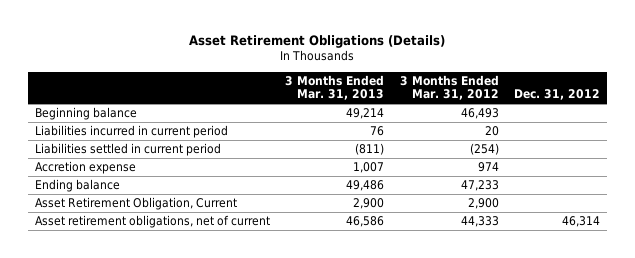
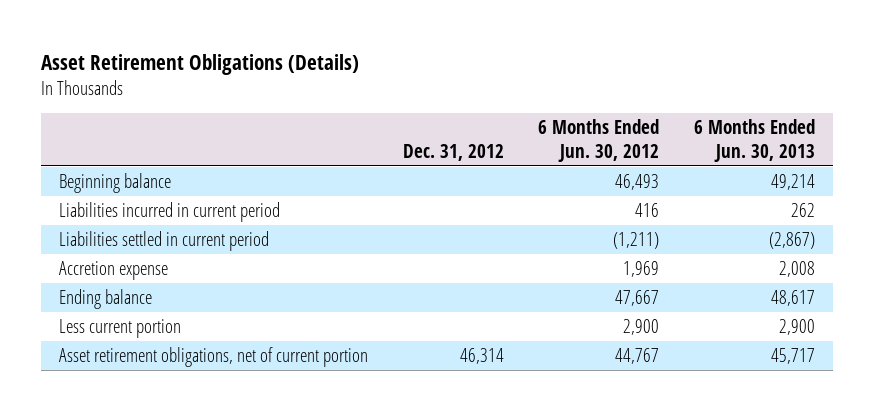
- | 3 Months Ended Mar. 31, 2013 | 3 Months Ended Mar. 31, 2012 | Dec. 31, 2012
+ | Dec. 31, 2012 | 6 Months Ended Jun. 30, 2012 | 6 Months Ended Jun. 30, 2013
- Asset Retirement Obligation, Current | 2,900 | 2,900 |
- Asset retirement obligations, net of current | 46,586 | 44,333 | 46,314
+ Less current portion | | 2,900 | 2,900
+ Asset retirement obligations, net of current portion | 46,314 | 44,767 | 45,717

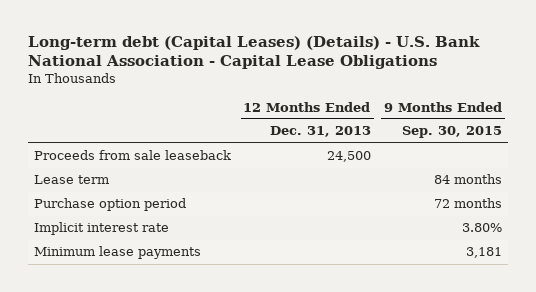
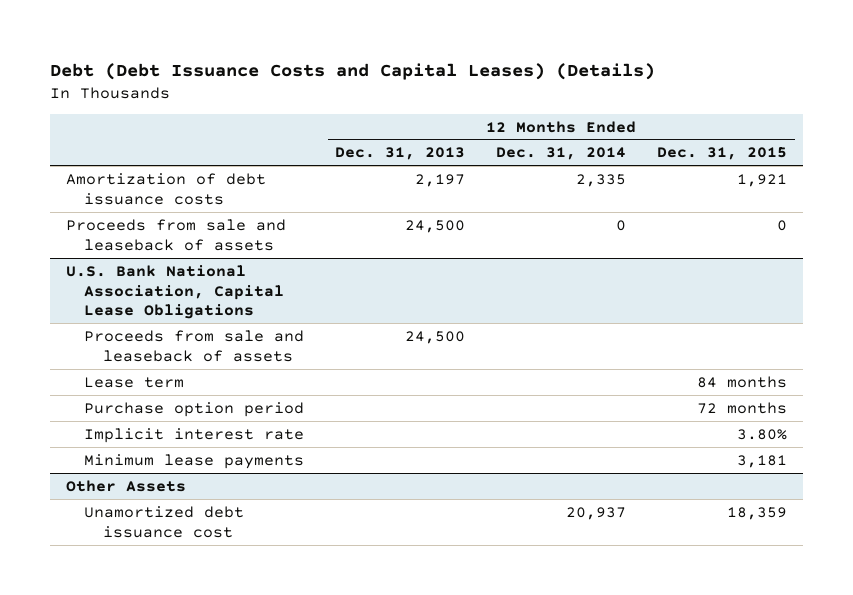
- Long-term debt (Capital Leases) (Details) - U.S. Bank National Association - Capital Lease Obligations
+ Debt (Debt Issuance Costs and Capital Leases) (Details)
- | 12 Months Ended Dec. 31, 2013 | 9 Months Ended Sep. 30, 2015
+ | 12 Months Ended Dec. 31, 2013 | 12 Months Ended Dec. 31, 2014 | 12 Months Ended Dec. 31, 2015
- Proceeds from sale leaseback | 24,500 |
- Lease term | | 84 months
- Purchase option period | | 72 months
- Implicit interest rate | | 3.80%
- Minimum lease payments | | 3,181
+ Amortization of debt issuance costs | 2,197 | 2,335 | 1,921
+ Proceeds from sale and leaseback of assets | 24,500 | 0 | 0
+ U.S. Bank National Association, Capital Lease Obligations
+ Proceeds from sale and leaseback of assets | 24,500 | |
+ Lease term | | | 84 months
+ Purchase option period | | | 72 months
+ Implicit interest rate | | | 3.80%
+ Minimum lease payments | | | 3,181
+ Other Assets
+ Unamortized debt issuance cost | | 20,937 | 18,359

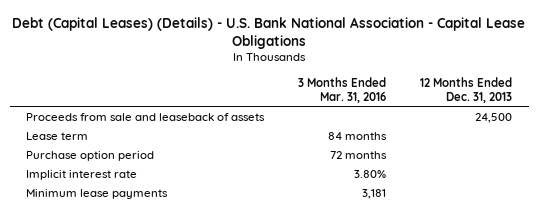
- Debt (Debt Issuance Costs and Capital Leases) (Details)
+ Debt (Capital Leases) (Details) - U.S. Bank National Association - Capital Lease Obligations
- | 12 Months Ended Dec. 31, 2013 | 12 Months Ended Dec. 31, 2014 | 12 Months Ended Dec. 31, 2015
+ | 3 Months Ended Mar. 31, 2016 | 12 Months Ended Dec. 31, 2013
- Amortization of debt issuance costs | 2,197 | 2,335 | 1,921
- U.S. Bank National Association, Capital Lease Obligations
- Proceeds from sale and leaseback of assets | 24,500 | |
- Lease term | | | 84 months
- Purchase option period | | | 72 months
- Implicit interest rate | | | 3.80%
- Minimum lease payments | | | 3,181
- Other Assets
- Unamortized debt issuance cost | | 20,937 | 18,359
+ Lease term | 84 months |
+ Purchase option period | 72 months |
+ Implicit interest rate | 3.80% |
+ Minimum lease payments | 3,181 |

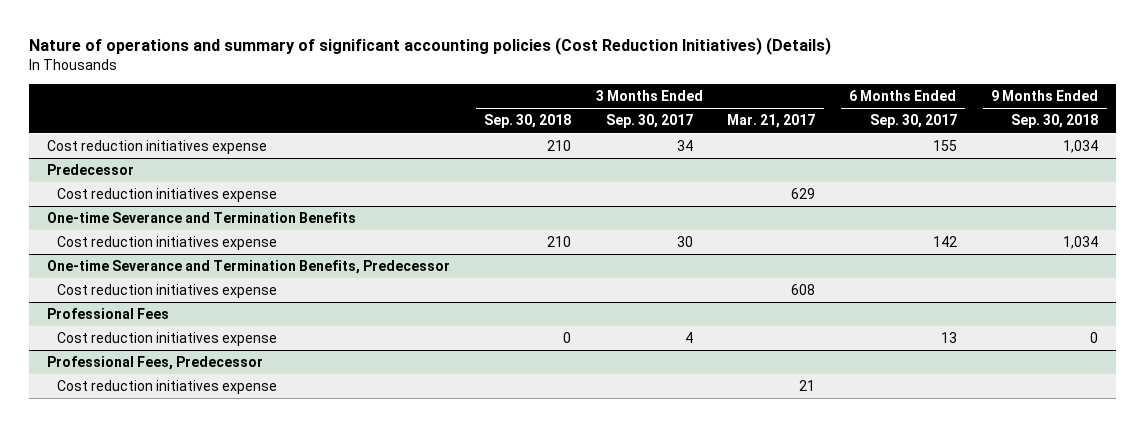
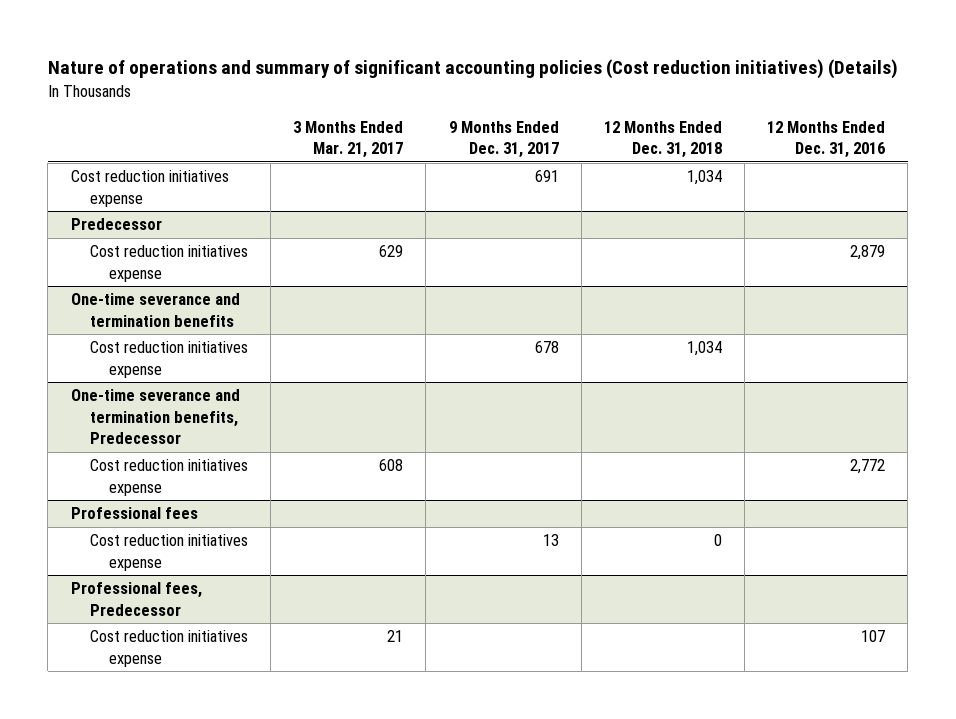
- Nature of operations and summary of significant accounting policies (Cost Reduction Initiatives) (Details)
+ Nature of operations and summary of significant accounting policies (Cost reduction initiatives) (Details)
- | 3 Months Ended Sep. 30, 2018 | 3 Months Ended Sep. 30, 2017 | 3 Months Ended Mar. 21, 2017 | 6 Months Ended Sep. 30, 2017 | 9 Months Ended Sep. 30, 2018
+ | 3 Months Ended Mar. 21, 2017 | 9 Months Ended Dec. 31, 2017 | 12 Months Ended Dec. 31, 2018 | 12 Months Ended Dec. 31, 2016
- One-time Severance and Termination Benefits
+ One-time severance and termination benefits
- One-time Severance and Termination Benefits, Predecessor
+ One-time severance and termination benefits, Predecessor
- Professional Fees
+ Professional fees
- Professional Fees, Predecessor
+ Professional fees, Predecessor

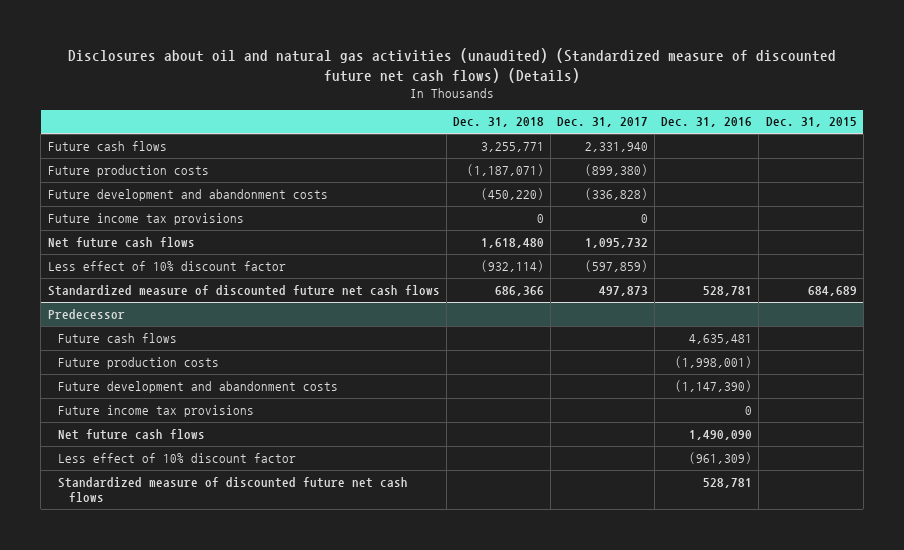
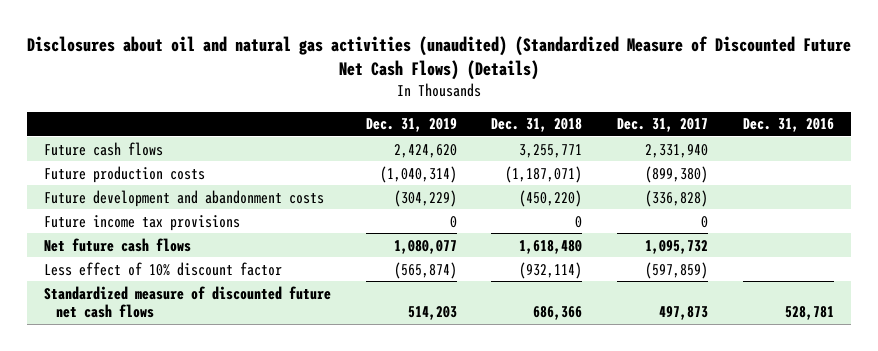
- Disclosures about oil and natural gas activities (unaudited) (Standardized measure of discounted future net cash flows) (Details)
+ Disclosures about oil and natural gas activities (unaudited) (Standardized Measure of Discounted Future Net Cash Flows) (Details)
- | Dec. 31, 2018 | Dec. 31, 2017 | Dec. 31, 2016 | Dec. 31, 2015
+ | Dec. 31, 2019 | Dec. 31, 2018 | Dec. 31, 2017 | Dec. 31, 2016
- Predecessor
- Future cash flows | | | 4,635,481 |
- Future production costs | | | (1,998,001) |
- Future development and abandonment costs | | | (1,147,390) |
- Future income tax provisions | | | 0 |
- Net future cash flows | | | 1,490,090 |
- Less effect of 10% discount factor | | | (961,309) |
- Standardized measure of discounted future net cash flows | | | 528,781 |

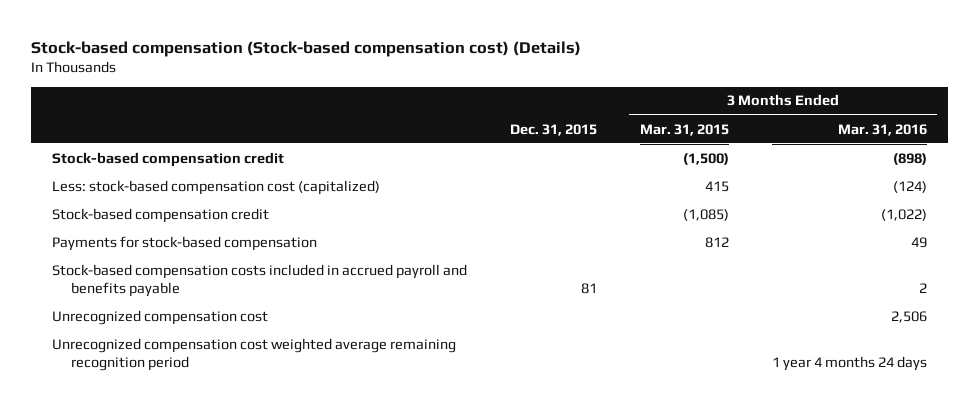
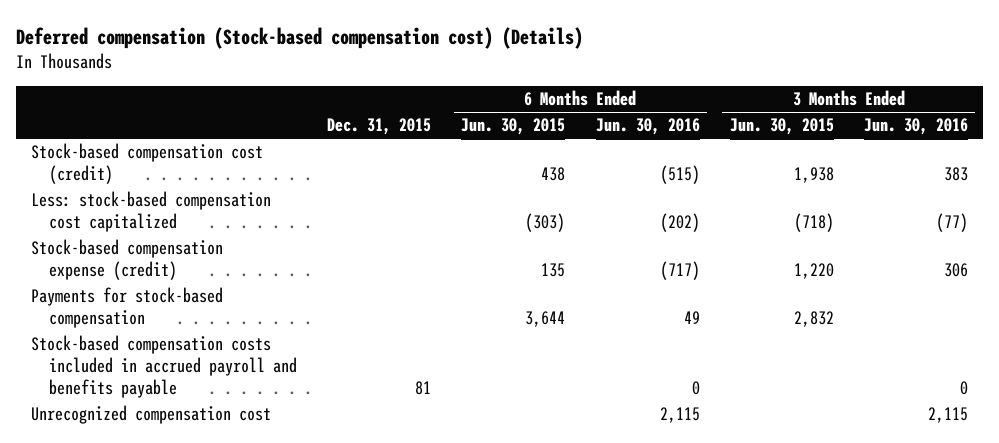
- Stock-based compensation (Stock-based compensation cost) (Details)
+ Deferred compensation (Stock-based compensation cost) (Details)
- | Dec. 31, 2015 | 3 Months Ended Mar. 31, 2015 | 3 Months Ended Mar. 31, 2016
+ | Dec. 31, 2015 | 6 Months Ended Jun. 30, 2015 | 6 Months Ended Jun. 30, 2016 | 3 Months Ended Jun. 30, 2015 | 3 Months Ended Jun. 30, 2016
- Stock-based compensation credit | | (1,500) | (898)
- Less: stock-based compensation cost (capitalized) | | 415 | (124)
- Stock-based compensation credit | | (1,085) | (1,022)
+ Stock-based compensation cost (credit) | | 438 | (515) | 1,938 | 383
+ Less: stock-based compensation cost capitalized | | (303) | (202) | (718) | (77)
+ Stock-based compensation expense (credit) | | 135 | (717) | 1,220 | 306
- Unrecognized compensation cost weighted average remaining recognition period | | | 1 year 4 months 24 days

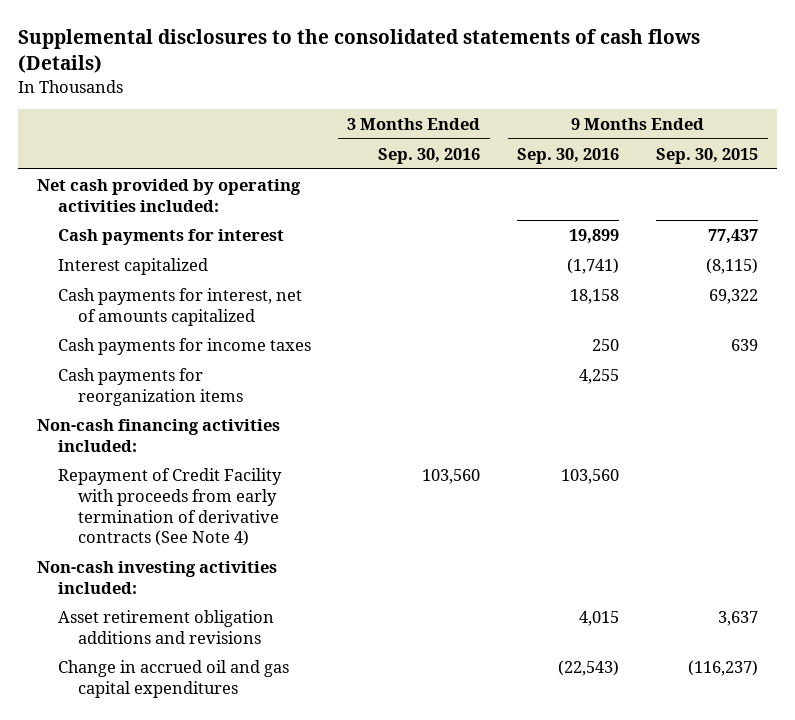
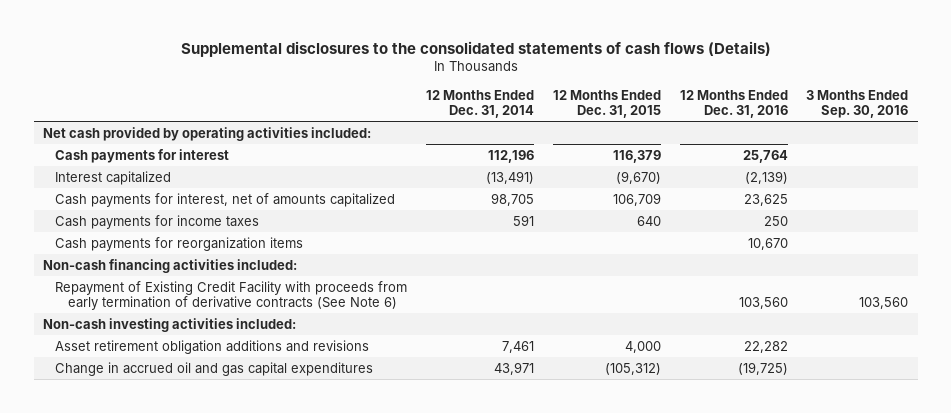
- | 3 Months Ended Sep. 30, 2016 | 9 Months Ended Sep. 30, 2016 | 9 Months Ended Sep. 30, 2015
+ | 12 Months Ended Dec. 31, 2014 | 12 Months Ended Dec. 31, 2015 | 12 Months Ended Dec. 31, 2016 | 3 Months Ended Sep. 30, 2016
- Repayment of Credit Facility with proceeds from early termination of derivative contracts (See Note 4) | 103,560 | 103,560 |
+ Repayment of Existing Credit Facility with proceeds from early termination of derivative contracts (See Note 6) | | | 103,560 | 103,560

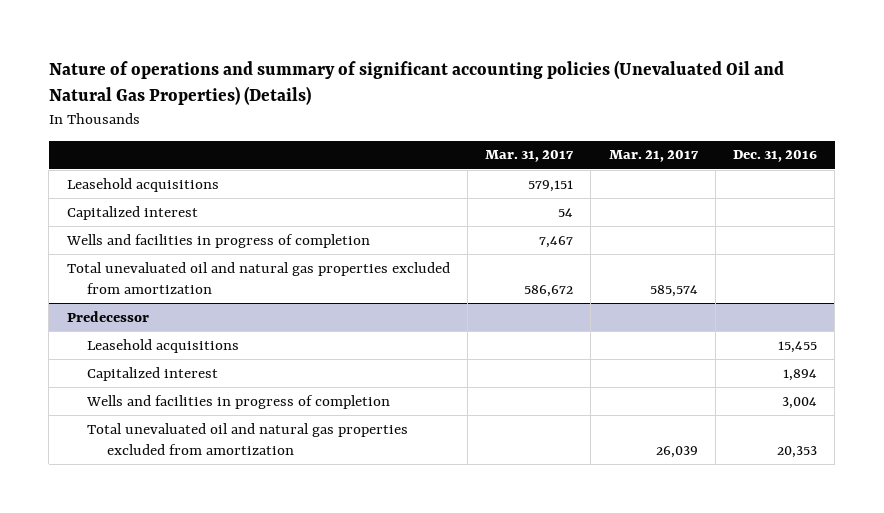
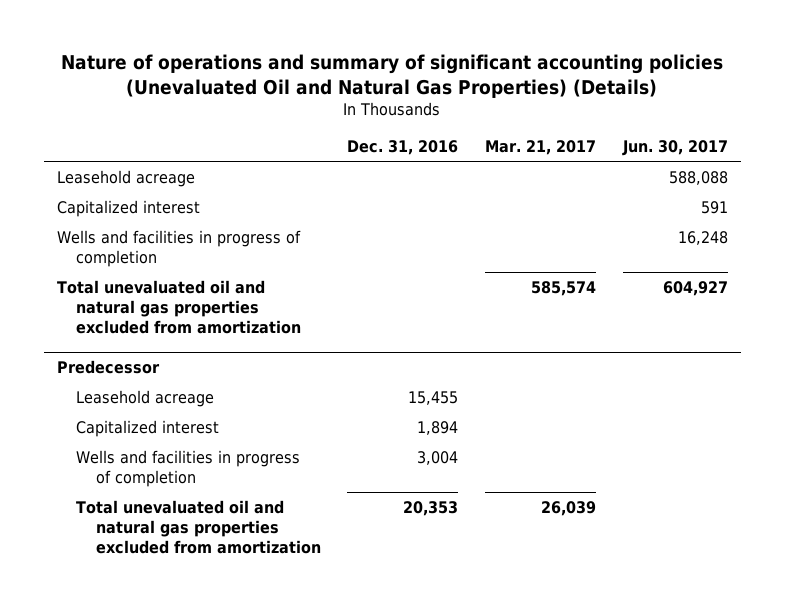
- | Mar. 31, 2017 | Mar. 21, 2017 | Dec. 31, 2016
+ | Dec. 31, 2016 | Mar. 21, 2017 | Jun. 30, 2017
- Leasehold acquisitions | 579,151 | |
+ Leasehold acreage | | | 588,088
@ Predecessor
- Leasehold acquisitions | | | 15,455
+ Leasehold acreage | 15,455 | |

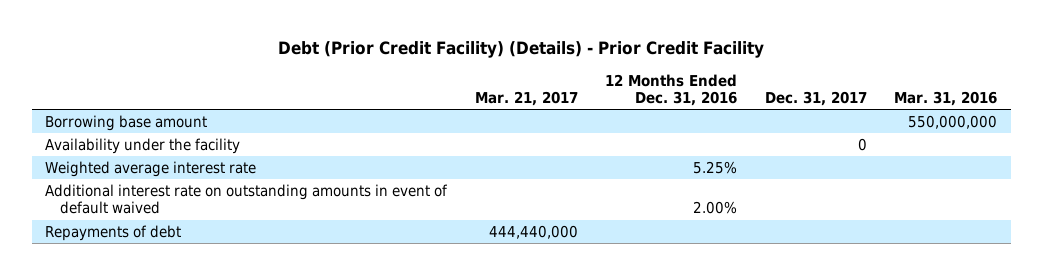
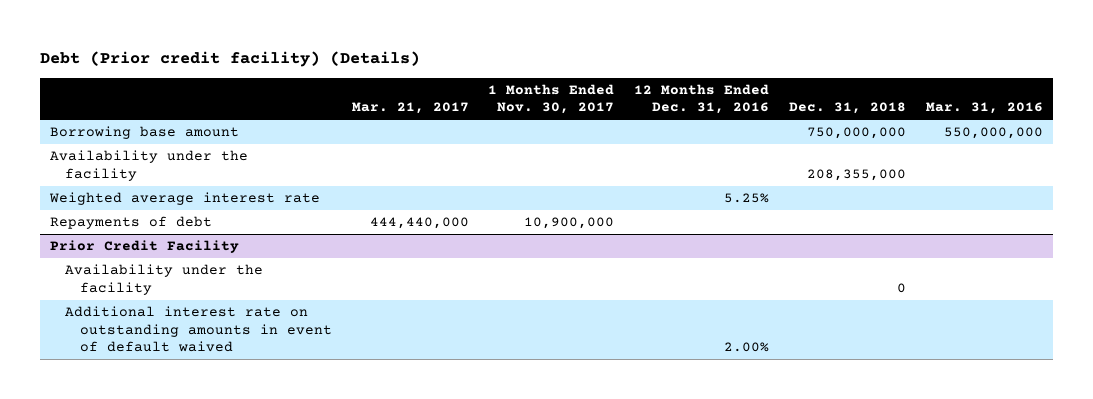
- Debt (Prior Credit Facility) (Details) - Prior Credit Facility
+ Debt (Prior credit facility) (Details)
- | Mar. 21, 2017 | 12 Months Ended Dec. 31, 2016 | Dec. 31, 2017 | Mar. 31, 2016
+ | Mar. 21, 2017 | 1 Months Ended Nov. 30, 2017 | 12 Months Ended Dec. 31, 2016 | Dec. 31, 2018 | Mar. 31, 2016
- Additional interest rate on outstanding amounts in event of default waived | | 2.00% | |
+ Prior Credit Facility
+ Availability under the facility | | | | 0 |
+ Additional interest rate on outstanding amounts in event of default waived | | | 2.00% | |

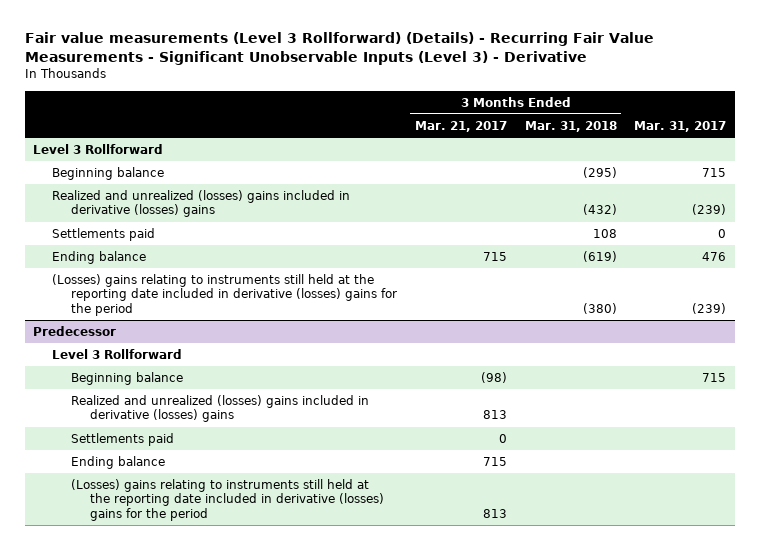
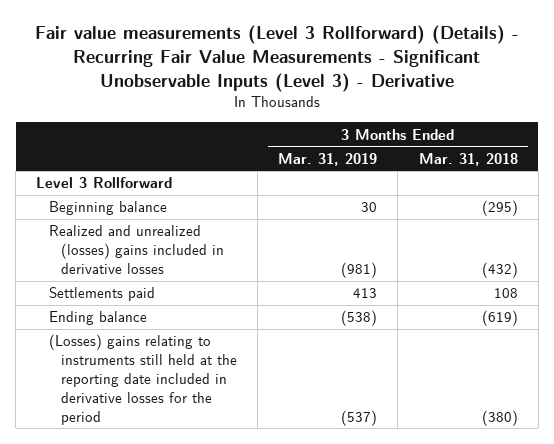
- | 3 Months Ended Mar. 21, 2017 | 3 Months Ended Mar. 31, 2018 | Mar. 31, 2017
+ | 3 Months Ended Mar. 31, 2019 | 3 Months Ended Mar. 31, 2018
- Realized and unrealized (losses) gains included in derivative (losses) gains | | (432) | (239)
+ Realized and unrealized (losses) gains included in derivative losses | (981) | (432)
- (Losses) gains relating to instruments still held at the reporting date included in derivative (losses) gains for the period | | (380) | (239)
- Predecessor
- Level 3 Rollforward
- Beginning balance | (98) | | 715
- Realized and unrealized (losses) gains included in derivative (losses) gains | 813 | |
- Settlements paid | 0 | |
- Ending balance | 715 | |
- (Losses) gains relating to instruments still held at the reporting date included in derivative (losses) gains for the period | 813 | |
+ (Losses) gains relating to instruments still held at the reporting date included in derivative losses for the period | (537) | (380)

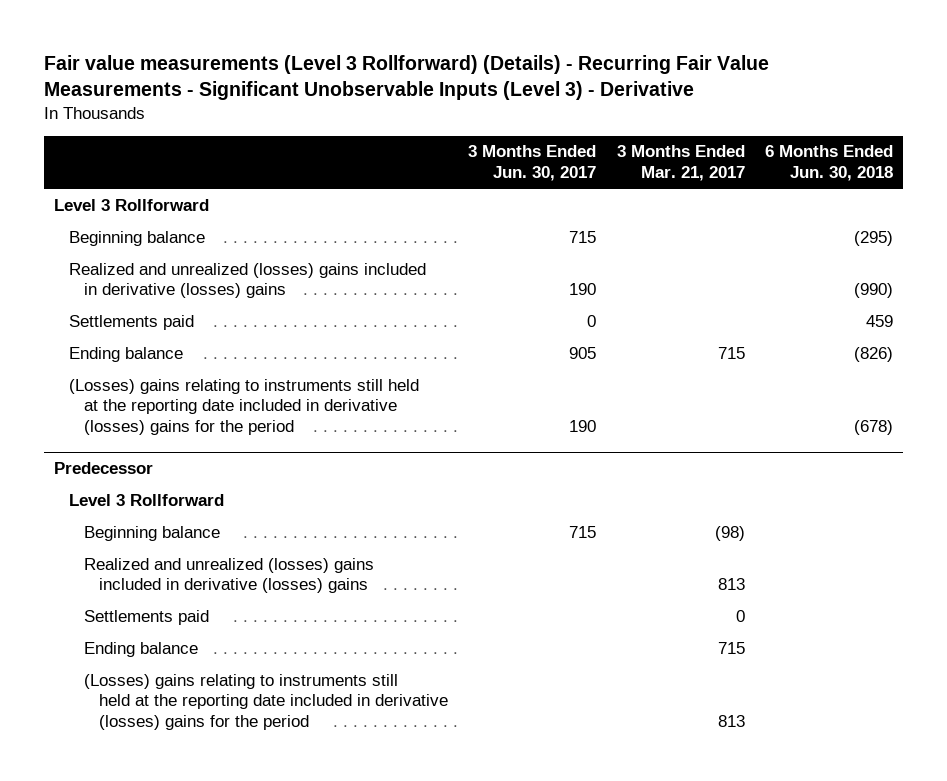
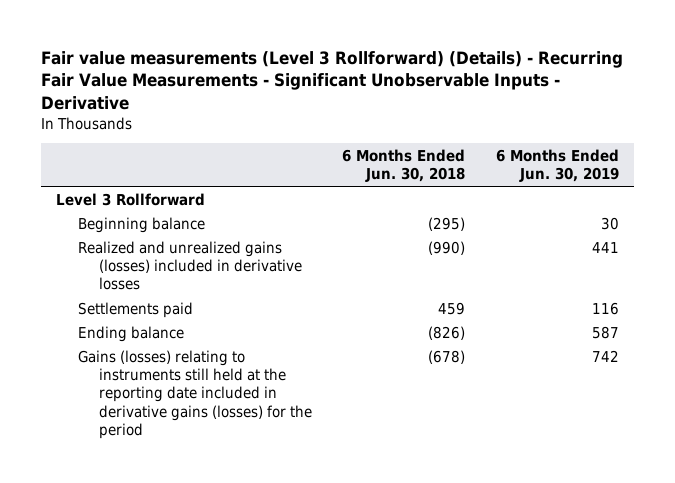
- Fair value measurements (Level 3 Rollforward) (Details) - Recurring Fair Value Measurements - Significant Unobservable Inputs (Level 3) - Derivative
+ Fair value measurements (Level 3 Rollforward) (Details) - Recurring Fair Value Measurements - Significant Unobservable Inputs - Derivative
- | 3 Months Ended Jun. 30, 2017 | 3 Months Ended Mar. 21, 2017 | 6 Months Ended Jun. 30, 2018
+ | 6 Months Ended Jun. 30, 2018 | 6 Months Ended Jun. 30, 2019
- Realized and unrealized (losses) gains included in derivative (losses) gains | 190 | | (990)
+ Realized and unrealized gains (losses) included in derivative losses | (990) | 441
- (Losses) gains relating to instruments still held at the reporting date included in derivative (losses) gains for the period | 190 | | (678)
- Predecessor
- Level 3 Rollforward
- Beginning balance | 715 | (98) |
- Realized and unrealized (losses) gains included in derivative (losses) gains | | 813 |
- Settlements paid | | 0 |
- Ending balance | | 715 |
- (Losses) gains relating to instruments still held at the reporting date included in derivative (losses) gains for the period | | 813 |
+ Gains (losses) relating to instruments still held at the reporting date included in derivative gains (losses) for the period | (678) | 742

